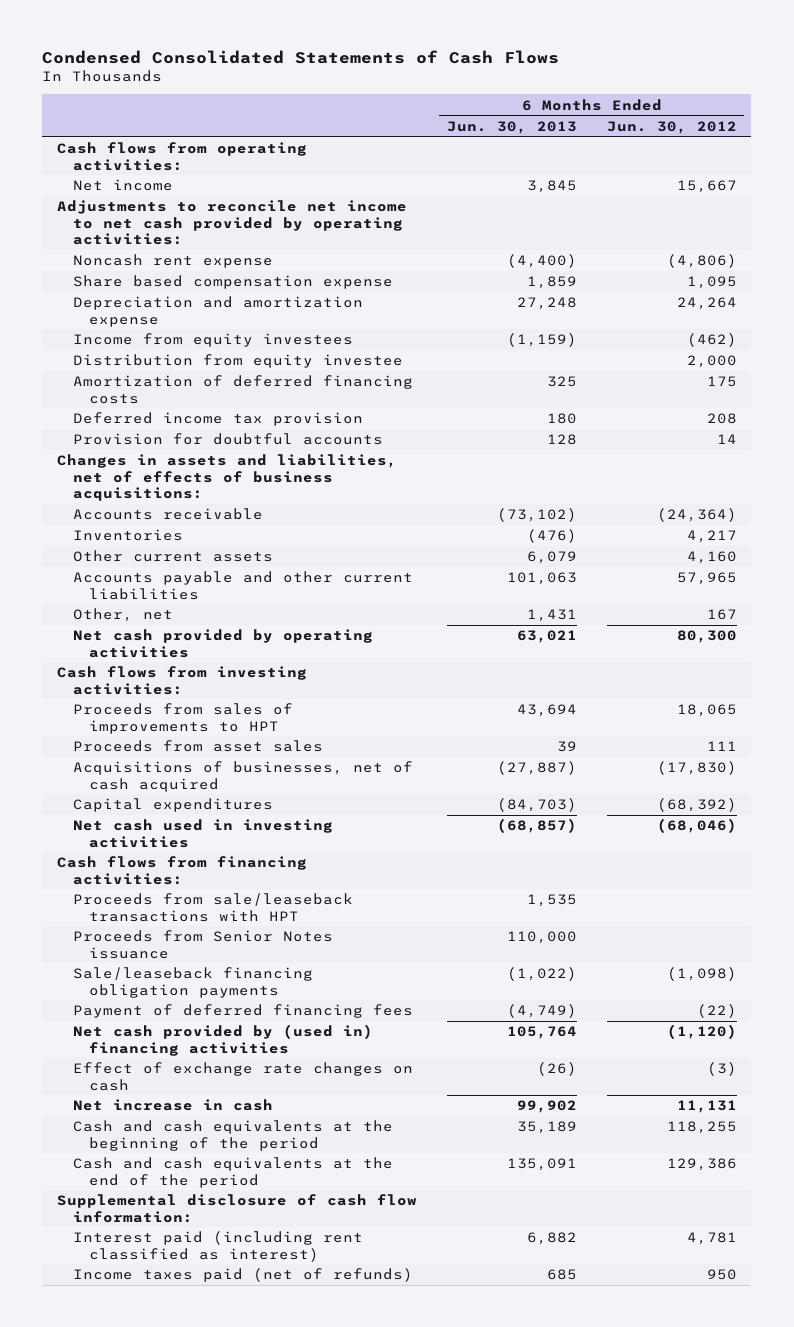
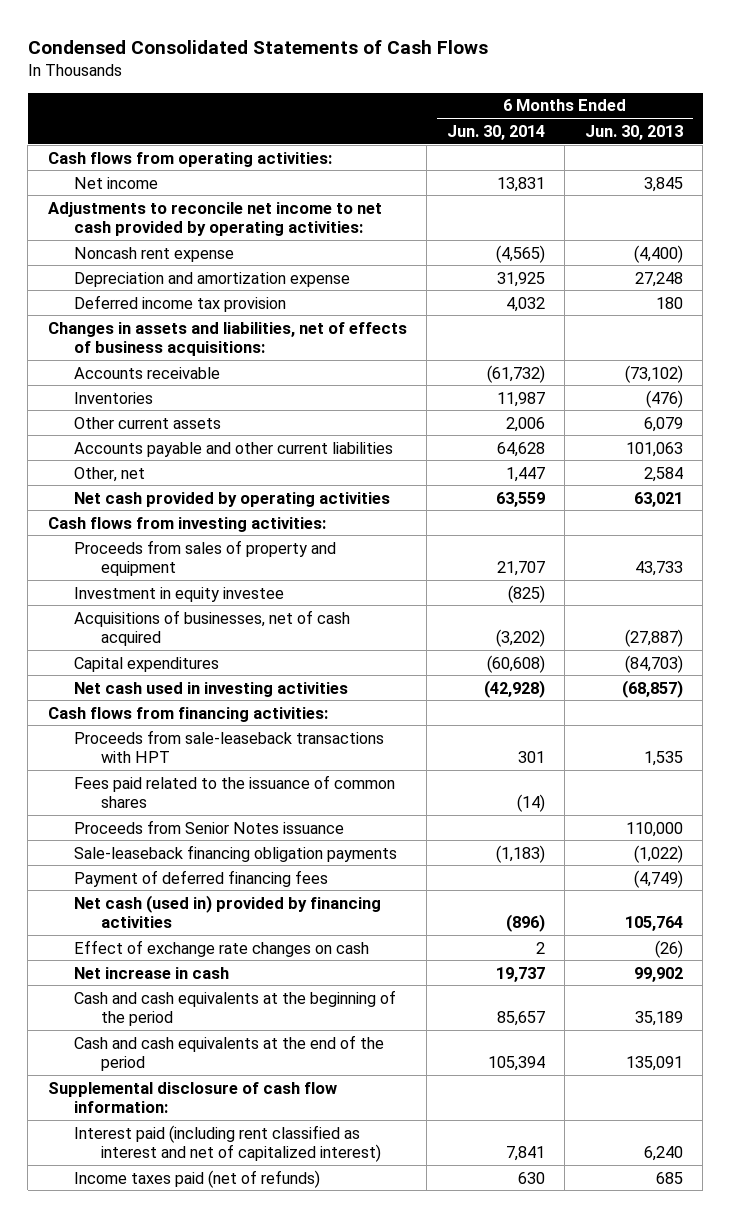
- | 6 Months Ended Jun. 30, 2013 | 6 Months Ended Jun. 30, 2012
+ | 6 Months Ended Jun. 30, 2014 | 6 Months Ended Jun. 30, 2013
- Share based compensation expense | 1,859 | 1,095
- Income from equity investees | (1,159) | (462)
- Distribution from equity investee | | 2,000
- Amortization of deferred financing costs | 325 | 175
- Provision for doubtful accounts | 128 | 14
- Other, net | 1,431 | 167
+ Other, net | 1,447 | 2,584
- Proceeds from sales of improvements to HPT | 43,694 | 18,065
- Proceeds from asset sales | 39 | 111
+ Proceeds from sales of property and equipment | 21,707 | 43,733
+ Investment in equity investee | (825) |
- Proceeds from sale/leaseback transactions with HPT | 1,535 |
+ Proceeds from sale-leaseback transactions with HPT | 301 | 1,535
+ Fees paid related to the issuance of common shares | (14) |
- Sale/leaseback financing obligation payments | (1,022) | (1,098)
+ Sale-leaseback financing obligation payments | (1,183) | (1,022)
- Net cash provided by (used in) financing activities | 105,764 | (1,120)
+ Net cash (used in) provided by financing activities | (896) | 105,764
- Interest paid (including rent classified as interest) | 6,882 | 4,781
+ Interest paid (including rent classified as interest and net of capitalized interest) | 7,841 | 6,240

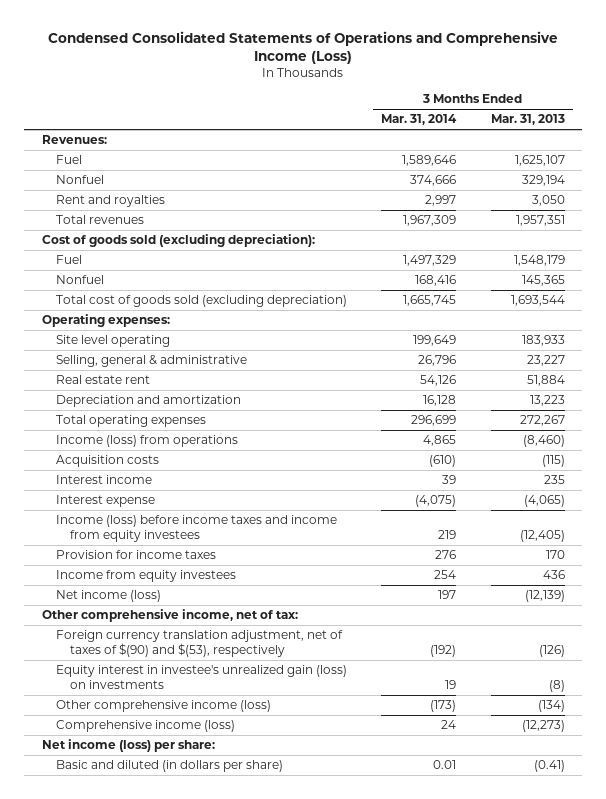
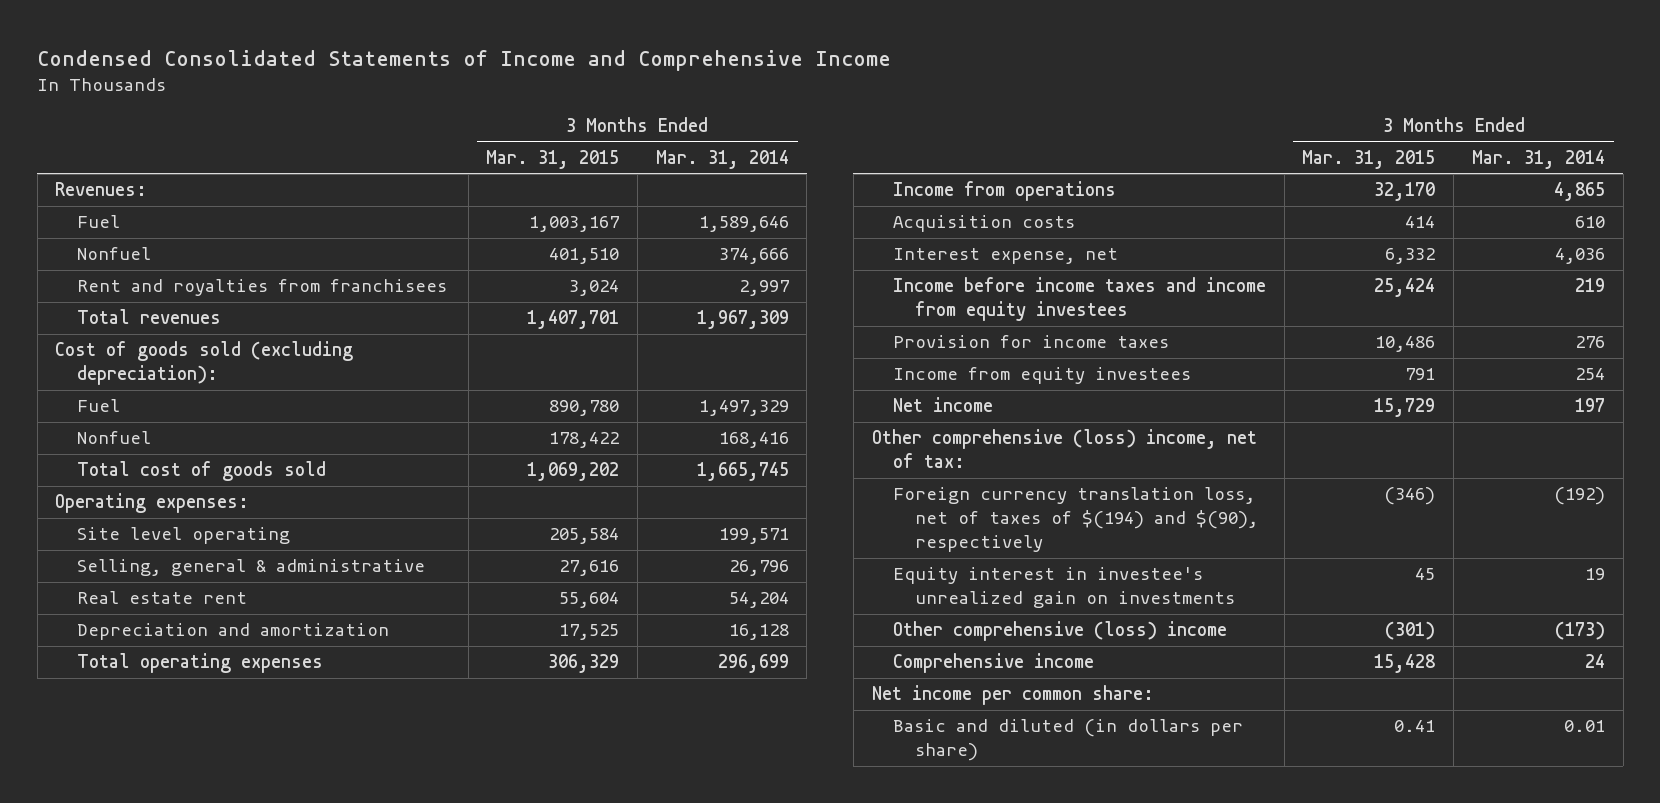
- Condensed Consolidated Statements of Operations and Comprehensive Income (Loss)
+ Condensed Consolidated Statements of Income and Comprehensive Income
- | 3 Months Ended Mar. 31, 2014 | 3 Months Ended Mar. 31, 2013
+ | 3 Months Ended Mar. 31, 2015 | 3 Months Ended Mar. 31, 2014
- Rent and royalties | 2,997 | 3,050
+ Rent and royalties from franchisees | 3,024 | 2,997
- Total cost of goods sold (excluding depreciation) | 1,665,745 | 1,693,544
+ Total cost of goods sold | 1,069,202 | 1,665,745
- Site level operating | 199,649 | 183,933
+ Site level operating | 205,584 | 199,571
- Real estate rent | 54,126 | 51,884
+ Real estate rent | 55,604 | 54,204
- Income (loss) from operations | 4,865 | (8,460)
- Acquisition costs | (610) | (115)
- Interest income | 39 | 235
- Interest expense | (4,075) | (4,065)
- Income (loss) before income taxes and income from equity investees | 219 | (12,405)
+ Income from operations | 32,170 | 4,865
+ Acquisition costs | 414 | 610
+ Interest expense, net | 6,332 | 4,036
+ Income before income taxes and income from equity investees | 25,424 | 219
- Net income (loss) | 197 | (12,139)
- Other comprehensive income, net of tax:
- Foreign currency translation adjustment, net of taxes of $(90) and $(53), respectively | (192) | (126)
- Equity interest in investee's unrealized gain (loss) on investments | 19 | (8)
- Other comprehensive income (loss) | (173) | (134)
- Comprehensive income (loss) | 24 | (12,273)
- Net income (loss) per share:
+ Net income | 15,729 | 197
+ Other comprehensive (loss) income, net of tax:
+ Foreign currency translation loss, net of taxes of $(194) and $(90), respectively | (346) | (192)
+ Equity interest in investee's unrealized gain on investments | 45 | 19
+ Other comprehensive (loss) income | (301) | (173)
+ Comprehensive income | 15,428 | 24
+ Net income per common share:

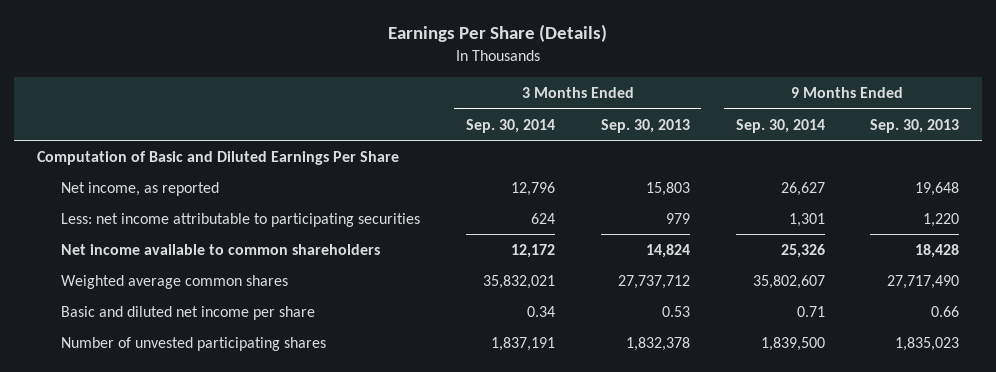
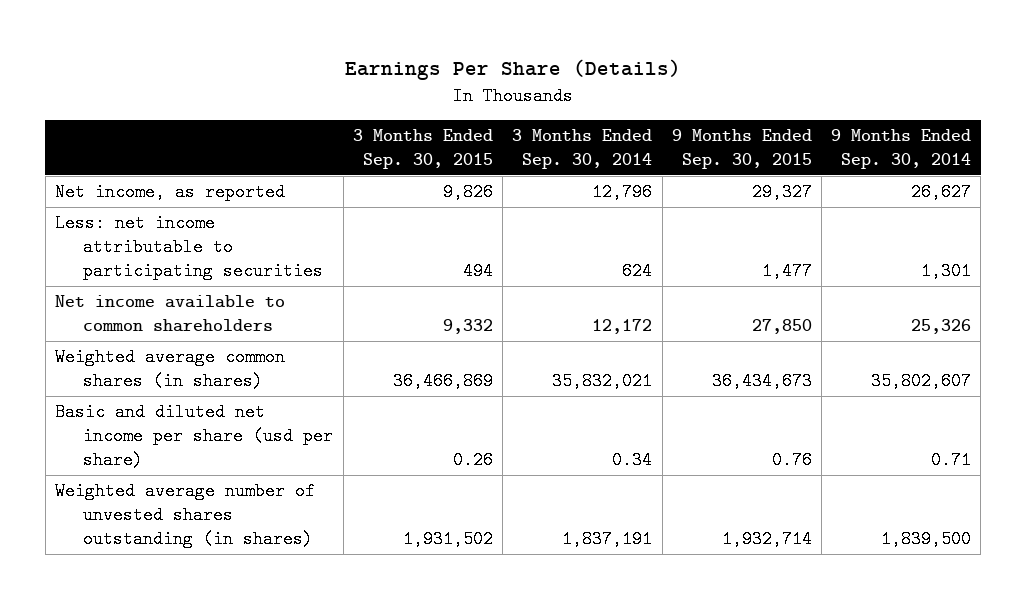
- | 3 Months Ended Sep. 30, 2014 | 3 Months Ended Sep. 30, 2013 | 9 Months Ended Sep. 30, 2014 | 9 Months Ended Sep. 30, 2013
+ | 3 Months Ended Sep. 30, 2015 | 3 Months Ended Sep. 30, 2014 | 9 Months Ended Sep. 30, 2015 | 9 Months Ended Sep. 30, 2014
- Computation of Basic and Diluted Earnings Per Share
- Weighted average common shares | 35,832,021 | 27,737,712 | 35,802,607 | 27,717,490
- Basic and diluted net income per share | 0.34 | 0.53 | 0.71 | 0.66
- Number of unvested participating shares | 1,837,191 | 1,832,378 | 1,839,500 | 1,835,023
+ Weighted average common shares (in shares) | 36,466,869 | 35,832,021 | 36,434,673 | 35,802,607
+ Basic and diluted net income per share (usd per share) | 0.26 | 0.34 | 0.76 | 0.71
+ Weighted average number of unvested shares outstanding (in shares) | 1,931,502 | 1,837,191 | 1,932,714 | 1,839,500

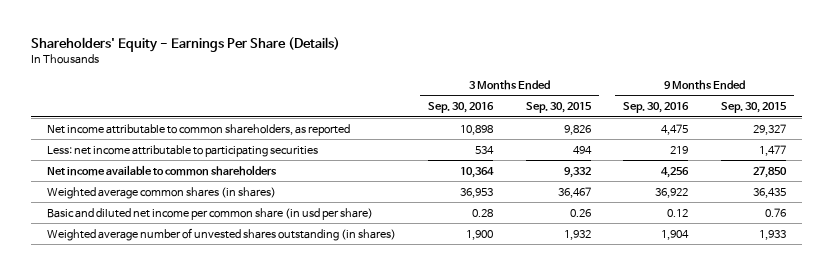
- Earnings Per Share (Details)
+ Shareholders' Equity - Earnings Per Share (Details)
- | 3 Months Ended Sep. 30, 2015 | 3 Months Ended Sep. 30, 2014 | 9 Months Ended Sep. 30, 2015 | 9 Months Ended Sep. 30, 2014
+ | 3 Months Ended Sep. 30, 2016 | 3 Months Ended Sep. 30, 2015 | 9 Months Ended Sep. 30, 2016 | 9 Months Ended Sep. 30, 2015
- Net income, as reported | 9,826 | 12,796 | 29,327 | 26,627
+ Net income attributable to common shareholders, as reported | 10,898 | 9,826 | 4,475 | 29,327
- Weighted average common shares (in shares) | 36,466,869 | 35,832,021 | 36,434,673 | 35,802,607
- Basic and diluted net income per share (usd per share) | 0.26 | 0.34 | 0.76 | 0.71
- Weighted average number of unvested shares outstanding (in shares) | 1,931,502 | 1,837,191 | 1,932,714 | 1,839,500
+ Weighted average common shares (in shares) | 36,953 | 36,467 | 36,922 | 36,435
+ Basic and diluted net income per common share (in usd per share) | 0.28 | 0.26 | 0.12 | 0.76
+ Weighted average number of unvested shares outstanding (in shares) | 1,900 | 1,932 | 1,904 | 1,933

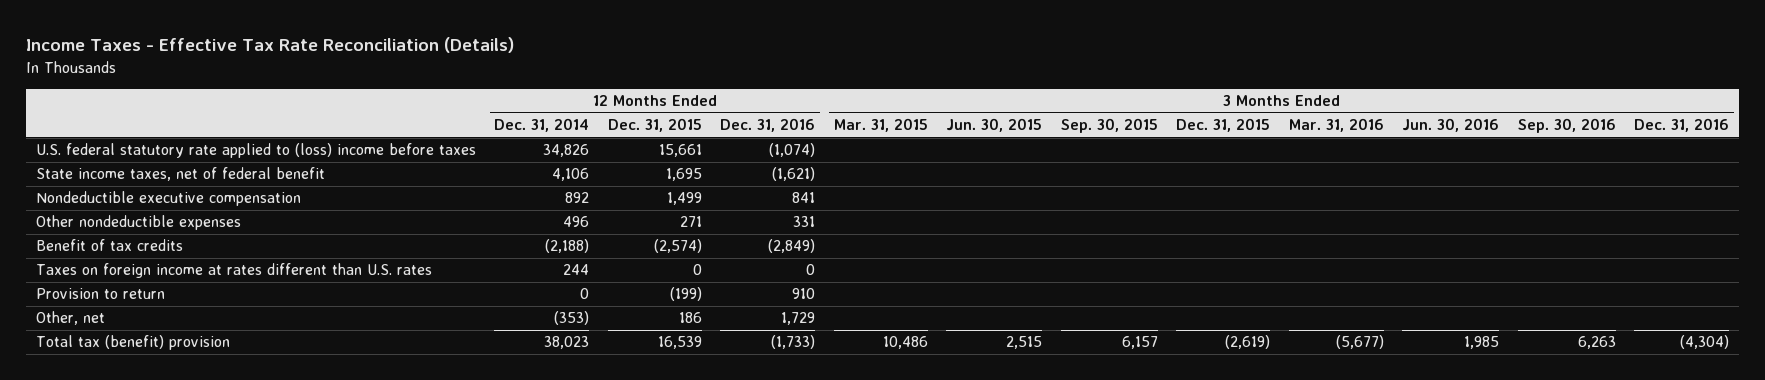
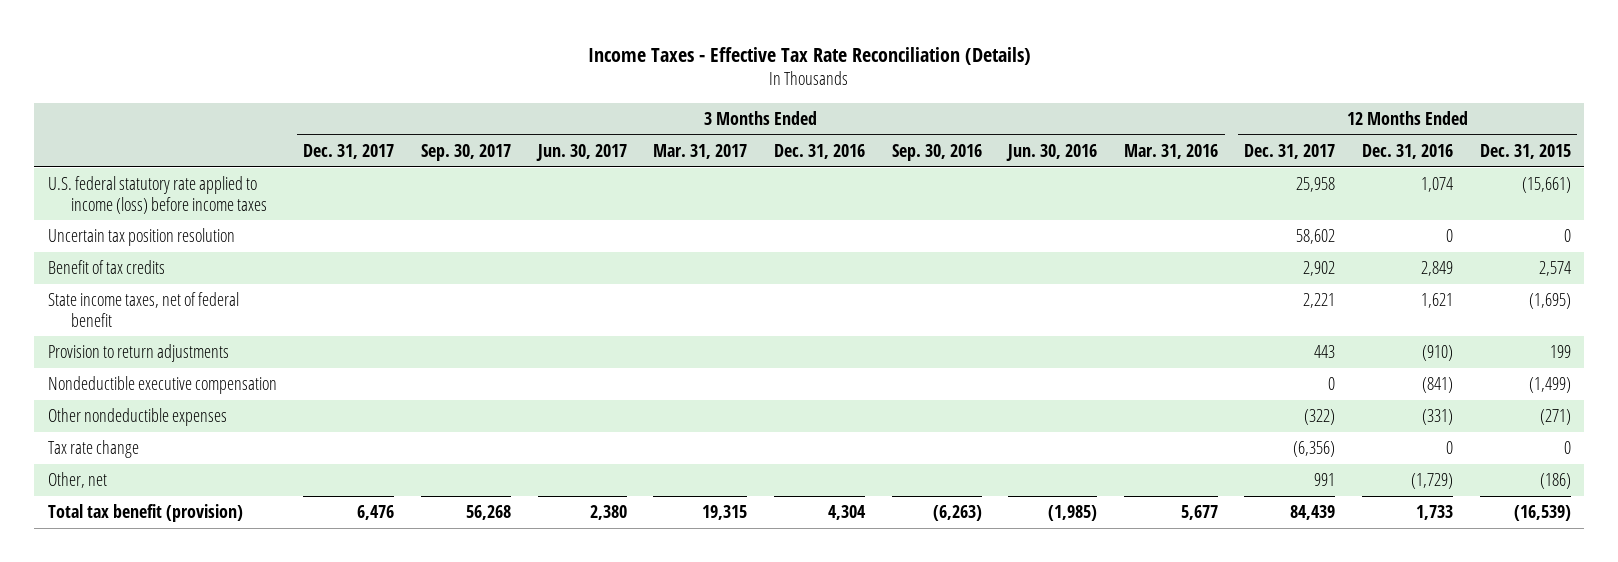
- | 12 Months Ended Dec. 31, 2014 | 12 Months Ended Dec. 31, 2015 | 12 Months Ended Dec. 31, 2016 | 3 Months Ended Mar. 31, 2015 | 3 Months Ended Jun. 30, 2015 | 3 Months Ended Sep. 30, 2015 | 3 Months Ended Dec. 31, 2015 | 3 Months Ended Mar. 31, 2016 | 3 Months Ended Jun. 30, 2016 | 3 Months Ended Sep. 30, 2016 | 3 Months Ended Dec. 31, 2016
+ | 3 Months Ended Dec. 31, 2017 | 3 Months Ended Sep. 30, 2017 | 3 Months Ended Jun. 30, 2017 | 3 Months Ended Mar. 31, 2017 | 3 Months Ended Dec. 31, 2016 | 3 Months Ended Sep. 30, 2016 | 3 Months Ended Jun. 30, 2016 | 3 Months Ended Mar. 31, 2016 | 12 Months Ended Dec. 31, 2017 | 12 Months Ended Dec. 31, 2016 | 12 Months Ended Dec. 31, 2015
- U.S. federal statutory rate applied to (loss) income before taxes | 34,826 | 15,661 | (1,074) | | | | | | | |
- State income taxes, net of federal benefit | 4,106 | 1,695 | (1,621) | | | | | | | |
- Nondeductible executive compensation | 892 | 1,499 | 841 | | | | | | | |
- Other nondeductible expenses | 496 | 271 | 331 | | | | | | | |
- Benefit of tax credits | (2,188) | (2,574) | (2,849) | | | | | | | |
- Taxes on foreign income at rates different than U.S. rates | 244 | 0 | 0 | | | | | | | |
- Provision to return | 0 | (199) | 910 | | | | | | | |
- Other, net | (353) | 186 | 1,729 | | | | | | | |
- Total tax (benefit) provision | 38,023 | 16,539 | (1,733) | 10,486 | 2,515 | 6,157 | (2,619) | (5,677) | 1,985 | 6,263 | (4,304)
+ U.S. federal statutory rate applied to income (loss) before income taxes | | | | | | | | | 25,958 | 1,074 | (15,661)
+ Uncertain tax position resolution | | | | | | | | | 58,602 | 0 | 0
+ Benefit of tax credits | | | | | | | | | 2,902 | 2,849 | 2,574
+ State income taxes, net of federal benefit | | | | | | | | | 2,221 | 1,621 | (1,695)
+ Provision to return adjustments | | | | | | | | | 443 | (910) | 199
+ Nondeductible executive compensation | | | | | | | | | 0 | (841) | (1,499)
+ Other nondeductible expenses | | | | | | | | | (322) | (331) | (271)
+ Tax rate change | | | | | | | | | (6,356) | 0 | 0
+ Other, net | | | | | | | | | 991 | (1,729) | (186)
+ Total tax benefit (provision) | 6,476 | 56,268 | 2,380 | 19,315 | 4,304 | (6,263) | (1,985) | 5,677 | 84,439 | 1,733 | (16,539)

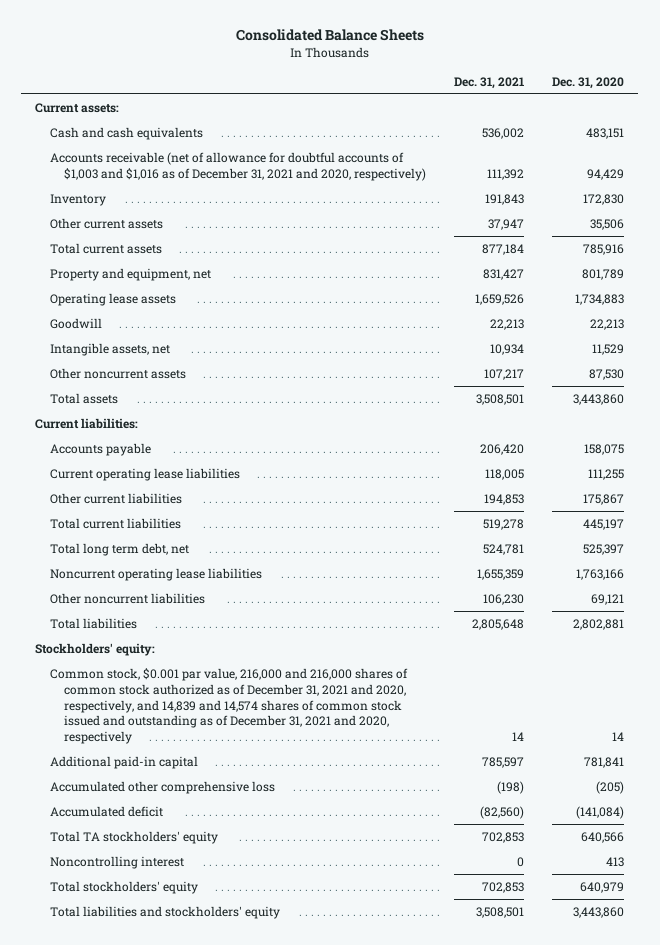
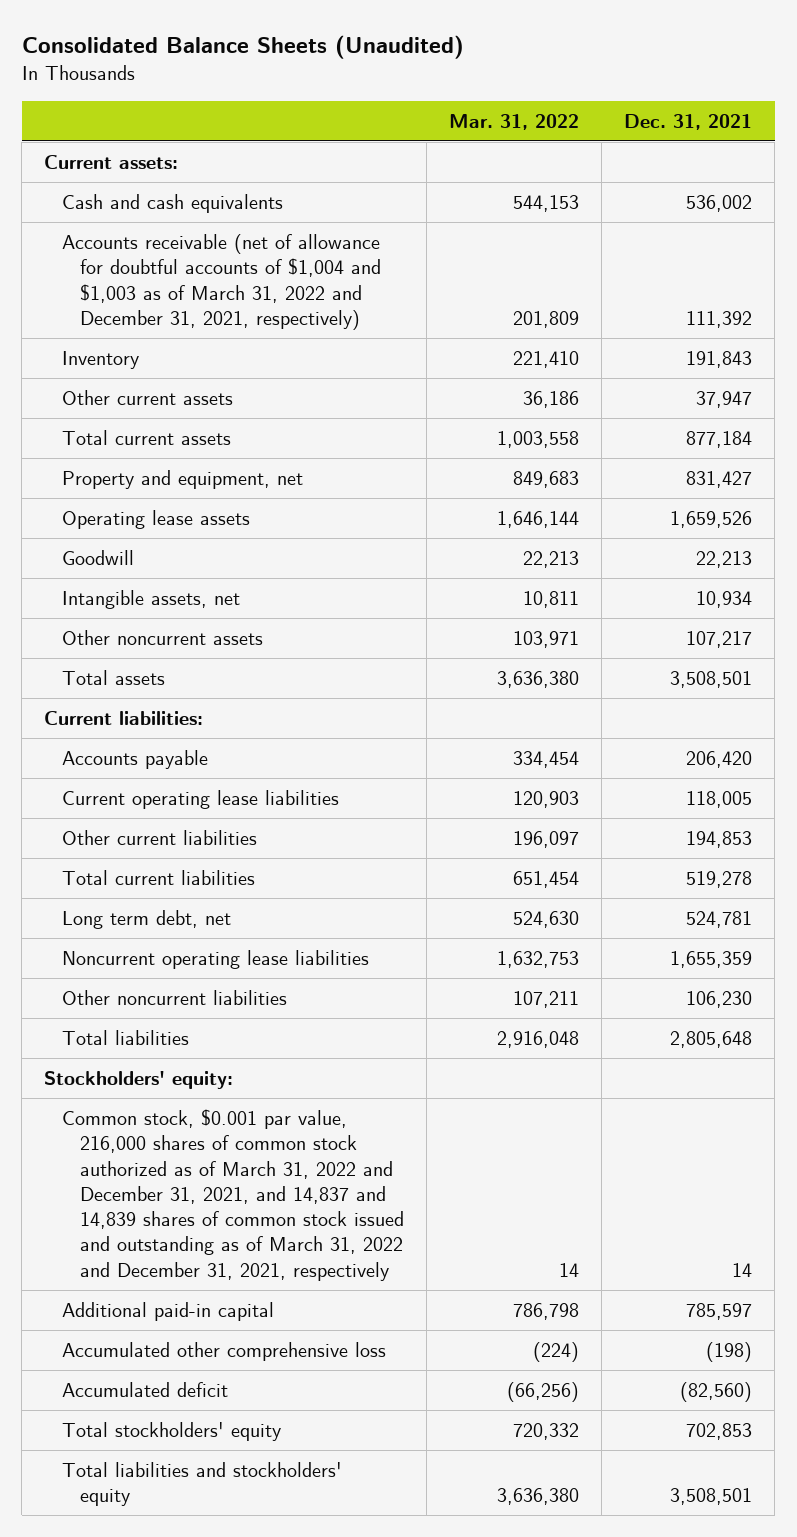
- Consolidated Balance Sheets
+ Consolidated Balance Sheets (Unaudited)
- | Dec. 31, 2021 | Dec. 31, 2020
+ | Mar. 31, 2022 | Dec. 31, 2021
- Accounts receivable (net of allowance for doubtful accounts of $1,003 and $1,016 as of December 31, 2021 and 2020, respectively) | 111,392 | 94,429
+ Accounts receivable (net of allowance for doubtful accounts of $1,004 and $1,003 as of March 31, 2022 and December 31, 2021, respectively) | 201,809 | 111,392
- Total long term debt, net | 524,781 | 525,397
+ Long term debt, net | 524,630 | 524,781
- Common stock, $0.001 par value, 216,000 and 216,000 shares of common stock authorized as of December 31, 2021 and 2020, respectively, and 14,839 and 14,574 shares of common stock issued and outstanding as of December 31, 2021 and 2020, respectively | 14 | 14
+ Common stock, $0.001 par value, 216,000 shares of common stock authorized as of March 31, 2022 and December 31, 2021, and 14,837 and 14,839 shares of common stock issued and outstanding as of March 31, 2022 and December 31, 2021, respectively | 14 | 14
- Total TA stockholders' equity | 702,853 | 640,566
- Noncontrolling interest | 0 | 413

